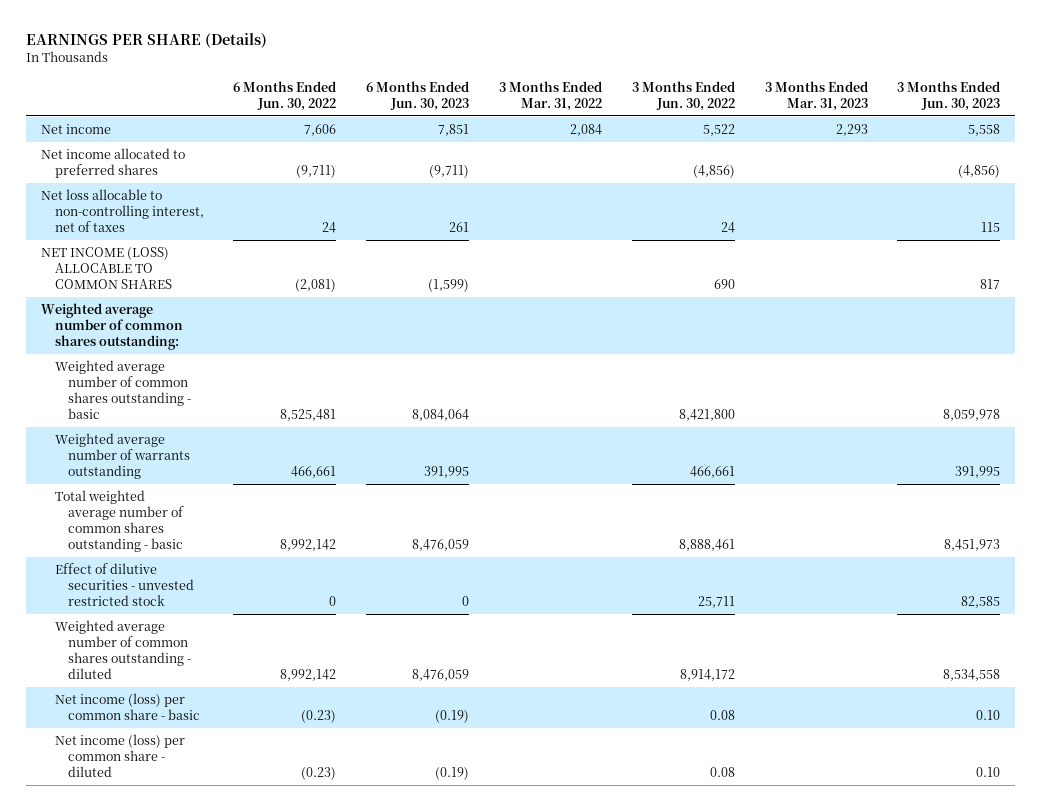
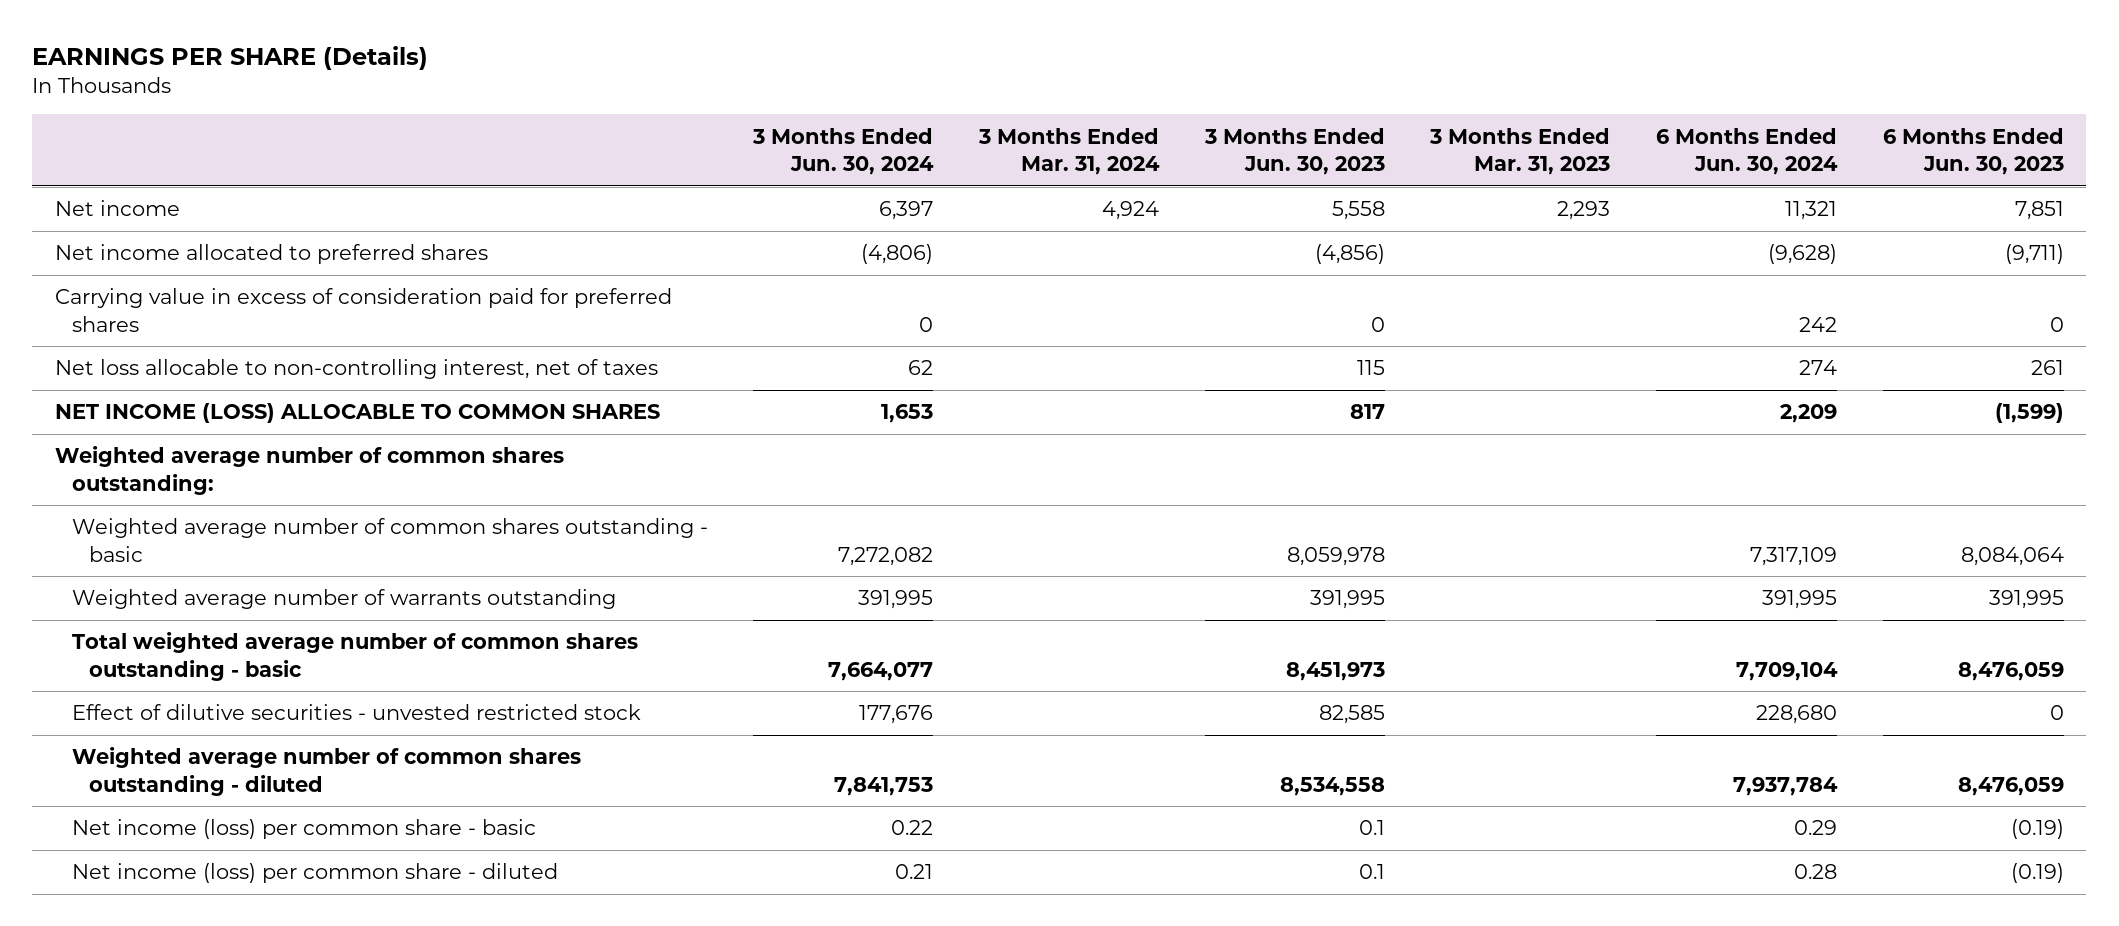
- | 6 Months Ended Jun. 30, 2022 | 6 Months Ended Jun. 30, 2023 | 3 Months Ended Mar. 31, 2022 | 3 Months Ended Jun. 30, 2022 | 3 Months Ended Mar. 31, 2023 | 3 Months Ended Jun. 30, 2023
+ | 3 Months Ended Jun. 30, 2024 | 3 Months Ended Mar. 31, 2024 | 3 Months Ended Jun. 30, 2023 | 3 Months Ended Mar. 31, 2023 | 6 Months Ended Jun. 30, 2024 | 6 Months Ended Jun. 30, 2023
+ Carrying value in excess of consideration paid for preferred shares | 0 | | 0 | | 242 | 0
- Net income (loss) per common share - basic | (0.23) | (0.19) | | 0.08 | | 0.10
- Net income (loss) per common share - diluted | (0.23) | (0.19) | | 0.08 | | 0.10
+ Net income (loss) per common share - basic | 0.22 | | 0.1 | | 0.29 | (0.19)
+ Net income (loss) per common share - diluted | 0.21 | | 0.1 | | 0.28 | (0.19)

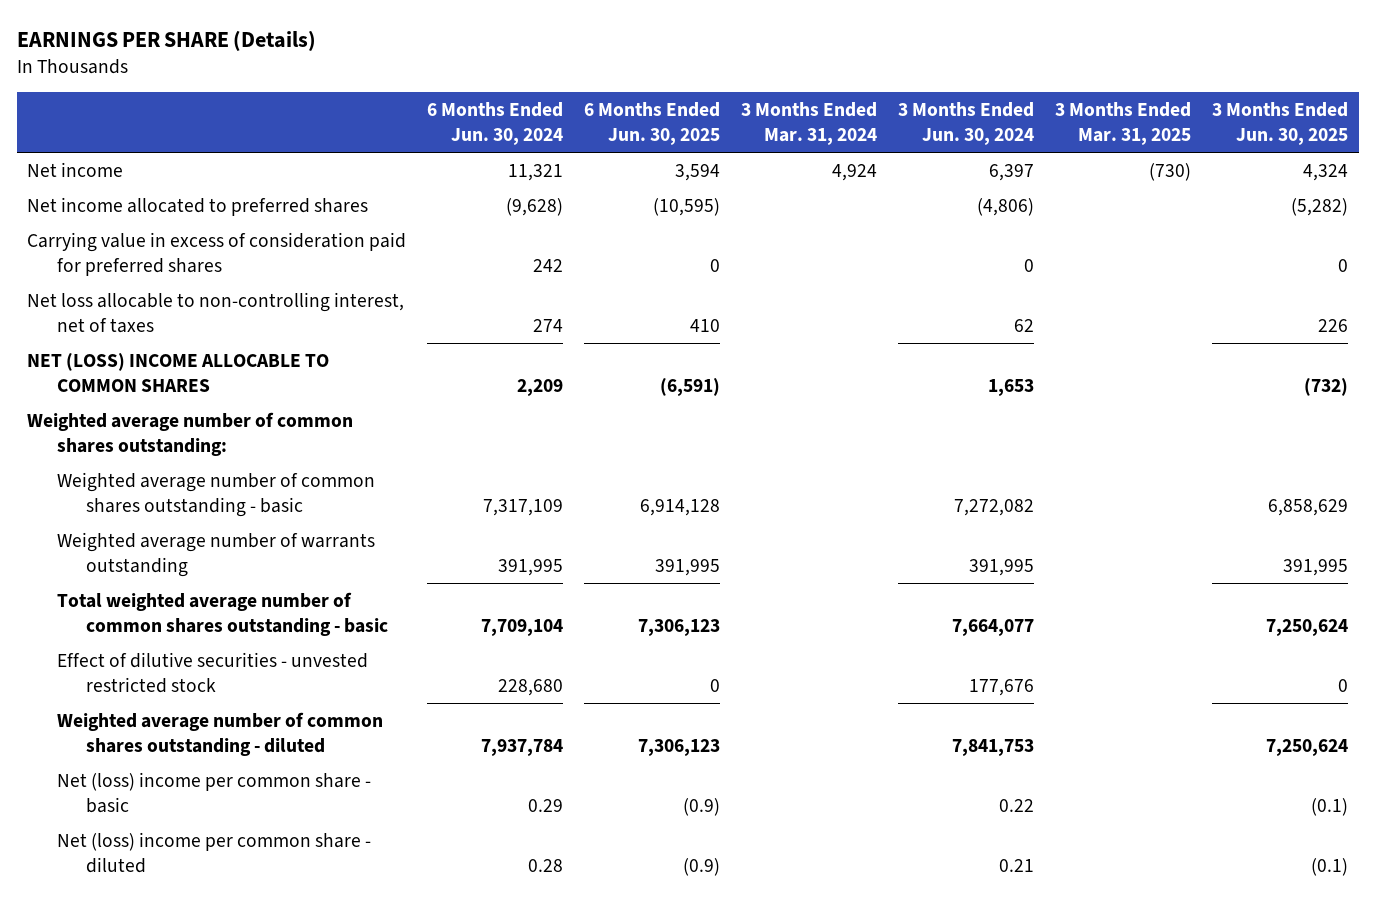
- | 3 Months Ended Jun. 30, 2024 | 3 Months Ended Mar. 31, 2024 | 3 Months Ended Jun. 30, 2023 | 3 Months Ended Mar. 31, 2023 | 6 Months Ended Jun. 30, 2024 | 6 Months Ended Jun. 30, 2023
+ | 6 Months Ended Jun. 30, 2024 | 6 Months Ended Jun. 30, 2025 | 3 Months Ended Mar. 31, 2024 | 3 Months Ended Jun. 30, 2024 | 3 Months Ended Mar. 31, 2025 | 3 Months Ended Jun. 30, 2025
- NET INCOME (LOSS) ALLOCABLE TO COMMON SHARES | 1,653 | | 817 | | 2,209 | (1,599)
+ NET (LOSS) INCOME ALLOCABLE TO COMMON SHARES | 2,209 | (6,591) | | 1,653 | | (732)
- Net income (loss) per common share - basic | 0.22 | | 0.1 | | 0.29 | (0.19)
- Net income (loss) per common share - diluted | 0.21 | | 0.1 | | 0.28 | (0.19)
+ Net (loss) income per common share - basic | 0.29 | (0.9) | | 0.22 | | (0.1)
+ Net (loss) income per common share - diluted | 0.28 | (0.9) | | 0.21 | | (0.1)

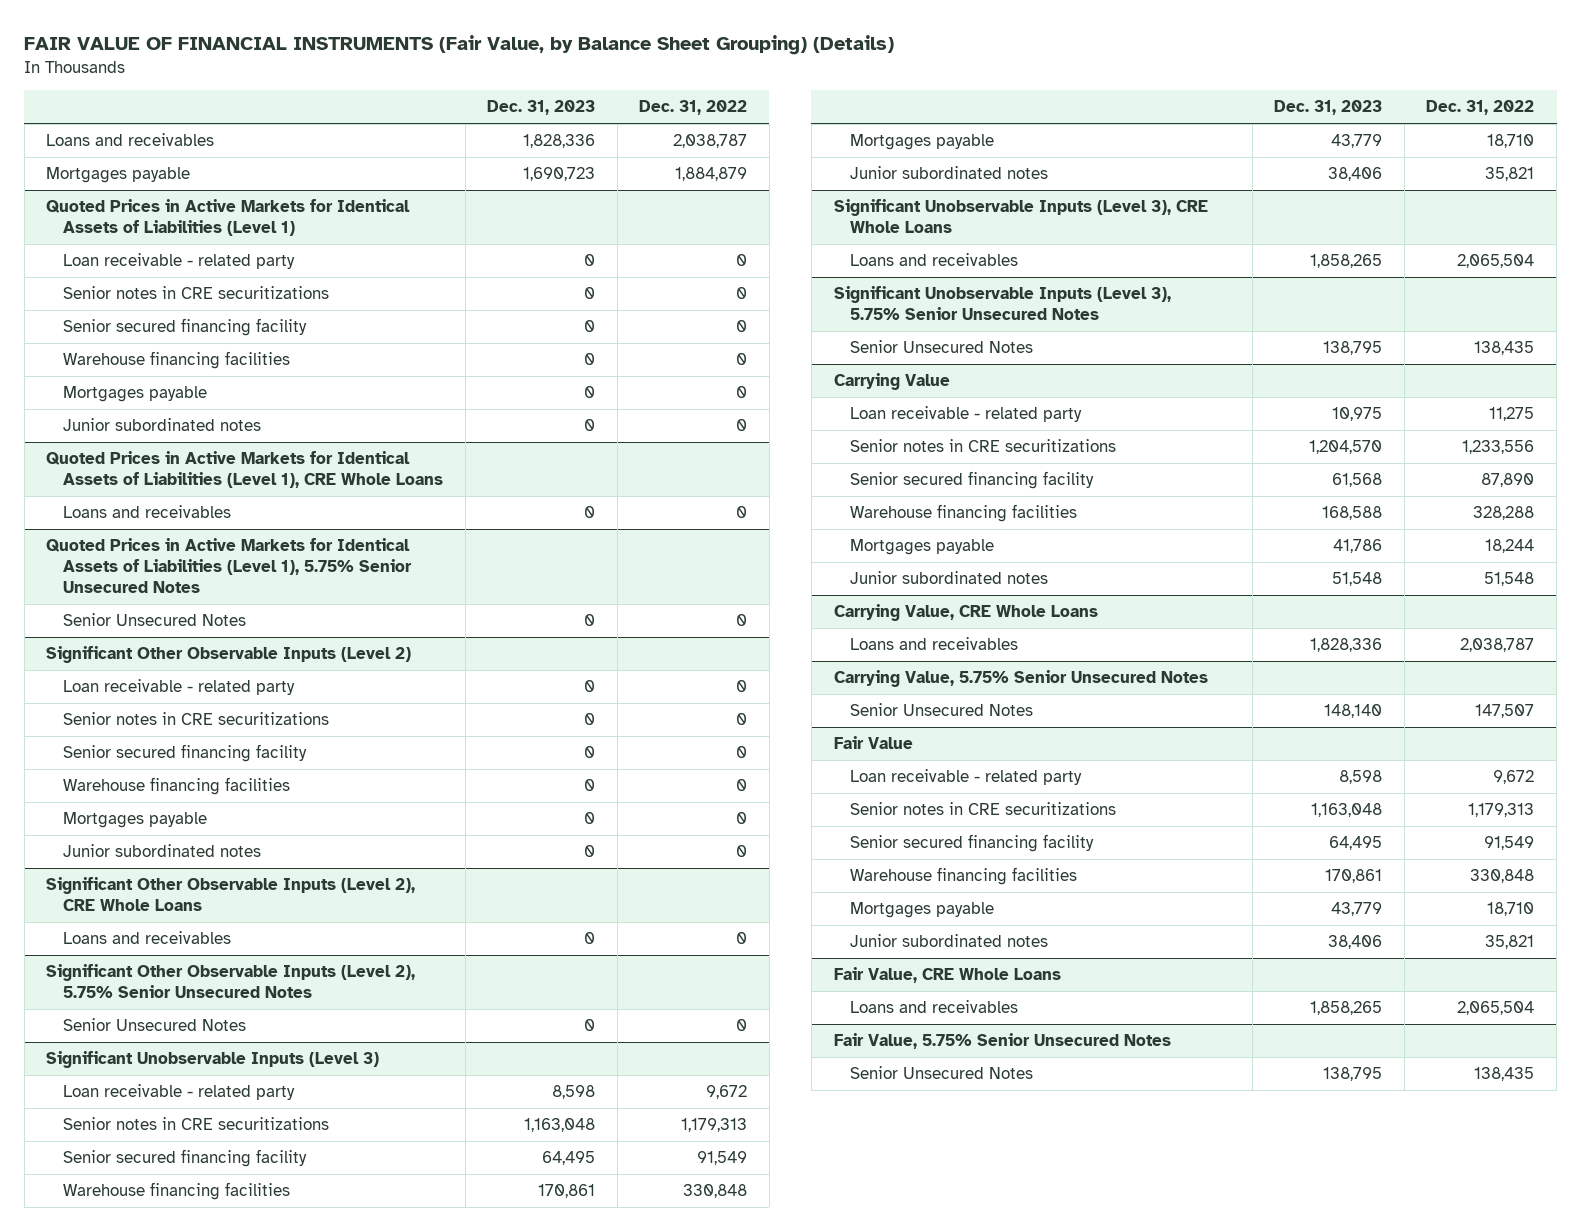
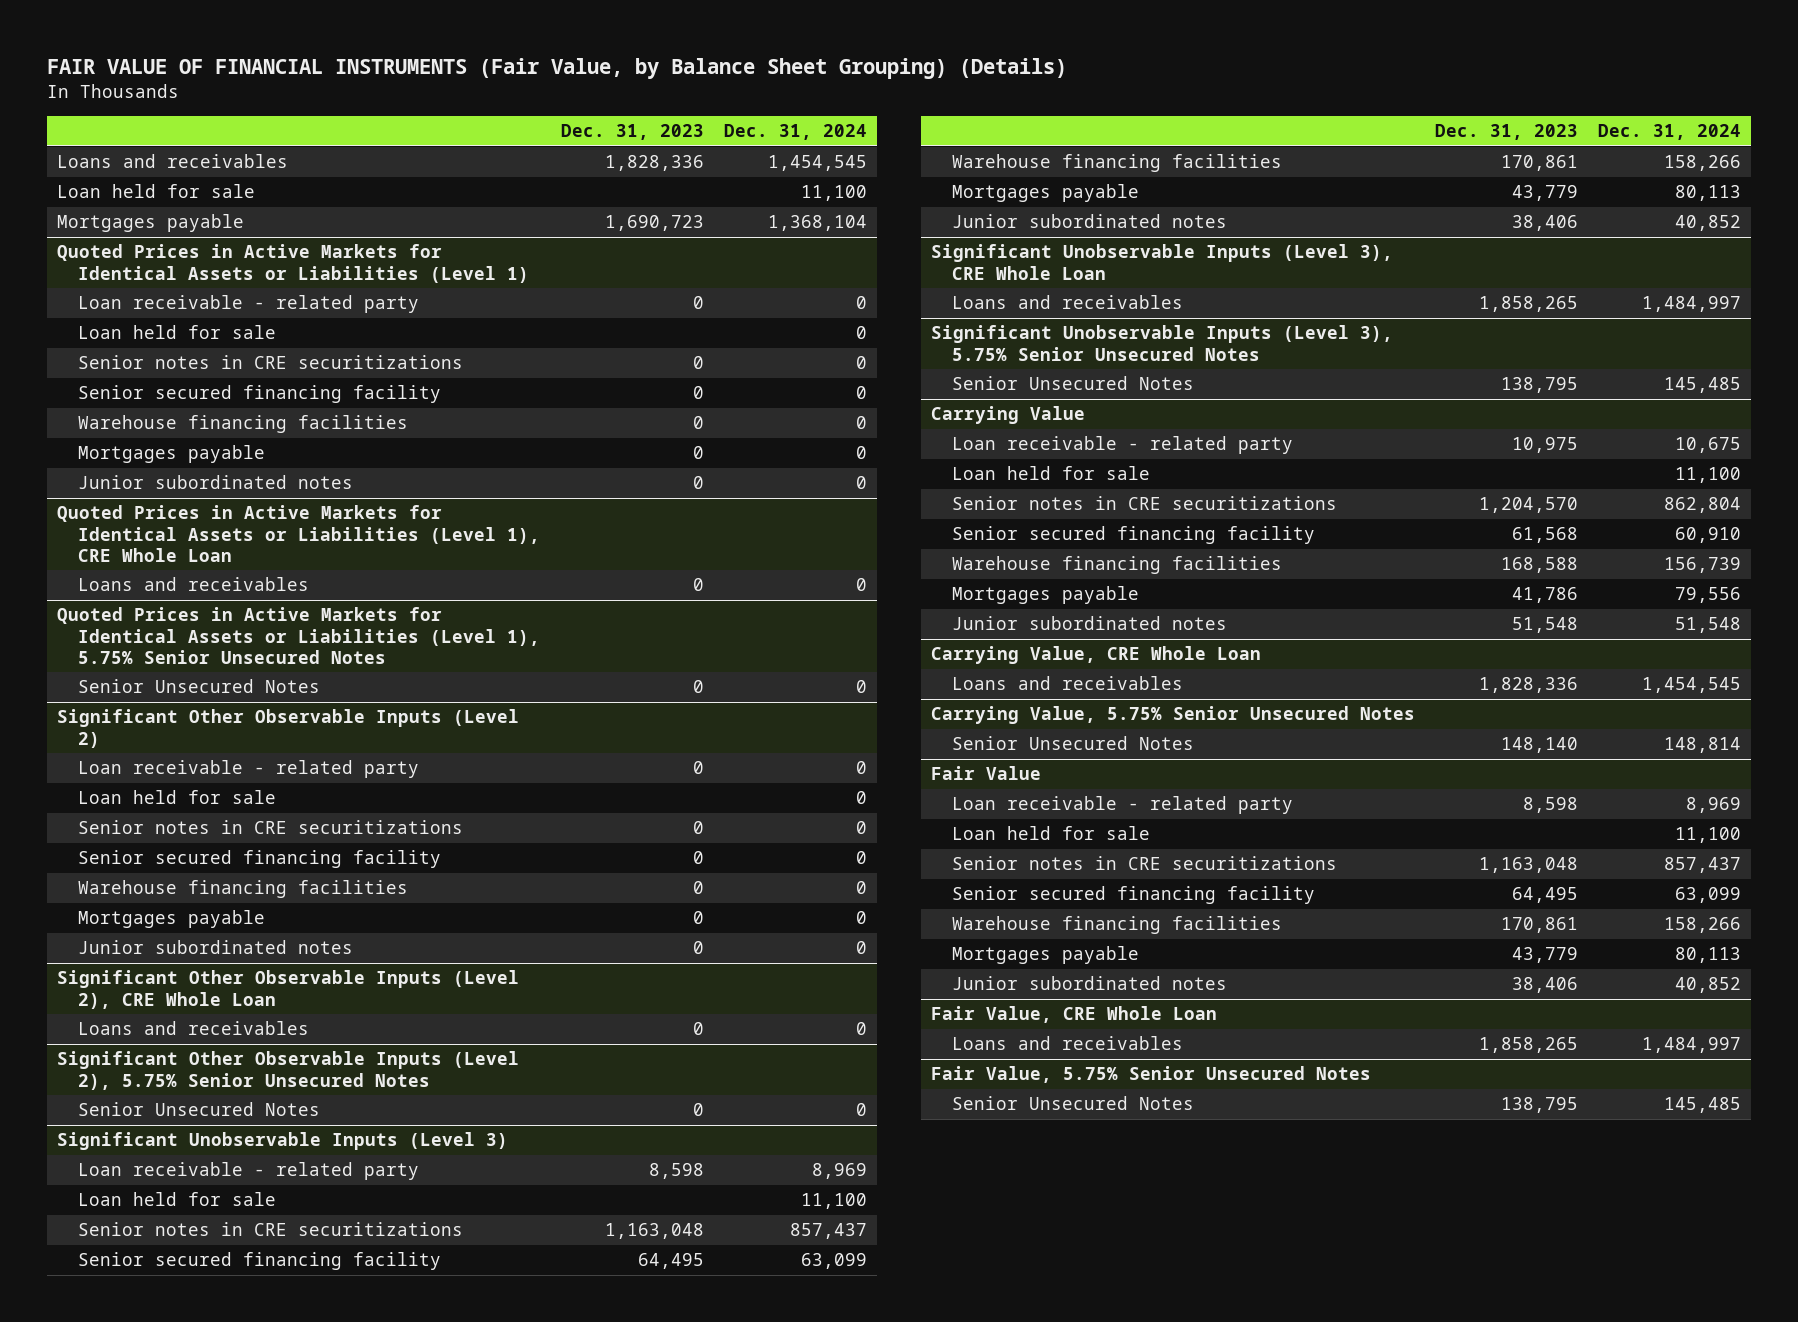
- | Dec. 31, 2023 | Dec. 31, 2022
+ | Dec. 31, 2023 | Dec. 31, 2024
+ Loan held for sale | | 11,100
- Quoted Prices in Active Markets for Identical Assets of Liabilities (Level 1)
+ Quoted Prices in Active Markets for Identical Assets or Liabilities (Level 1)
+ Loan held for sale | | 0
- Quoted Prices in Active Markets for Identical Assets of Liabilities (Level 1), CRE Whole Loans
+ Quoted Prices in Active Markets for Identical Assets or Liabilities (Level 1), CRE Whole Loan
- Quoted Prices in Active Markets for Identical Assets of Liabilities (Level 1), 5.75% Senior Unsecured Notes
+ Quoted Prices in Active Markets for Identical Assets or Liabilities (Level 1), 5.75% Senior Unsecured Notes
@ Significant Other Observable Inputs (Level 2)
+ Loan held for sale | | 0
- Significant Other Observable Inputs (Level 2), CRE Whole Loans
+ Significant Other Observable Inputs (Level 2), CRE Whole Loan
@ Significant Unobservable Inputs (Level 3)
+ Loan held for sale | | 11,100
- Significant Unobservable Inputs (Level 3), CRE Whole Loans
+ Significant Unobservable Inputs (Level 3), CRE Whole Loan
@ Carrying Value
+ Loan held for sale | | 11,100
- Carrying Value, CRE Whole Loans
+ Carrying Value, CRE Whole Loan
@ Fair Value
+ Loan held for sale | | 11,100
- Fair Value, CRE Whole Loans
+ Fair Value, CRE Whole Loan

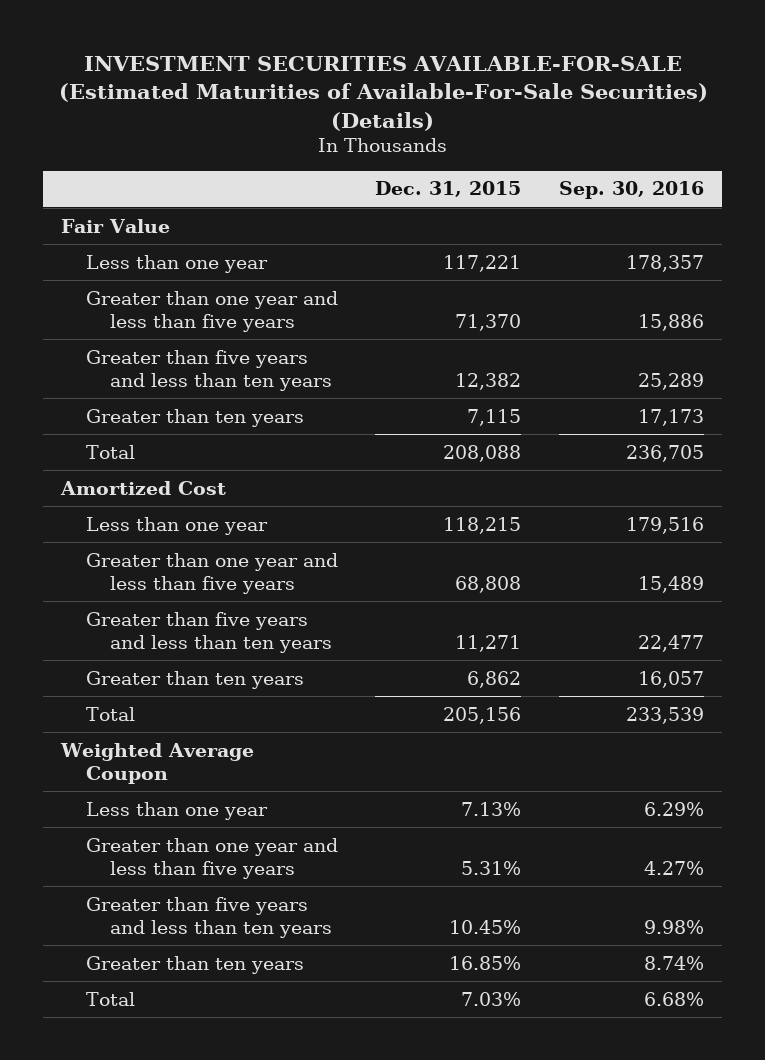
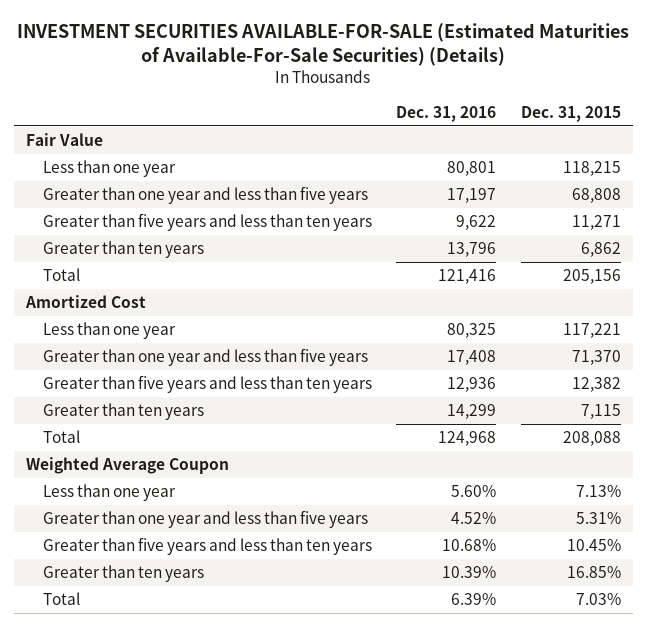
- | Dec. 31, 2015 | Sep. 30, 2016
+ | Dec. 31, 2016 | Dec. 31, 2015
moved down: Amortized Cost
moved down: Less than one year | 80,325 | 117,221
moved down: Greater than one year and less than five years | 17,408 | 71,370
moved down: Greater than five years and less than ten years | 12,936 | 12,382
moved down: Greater than ten years | 14,299 | 7,115
moved down: Total | 124,968 | 208,088

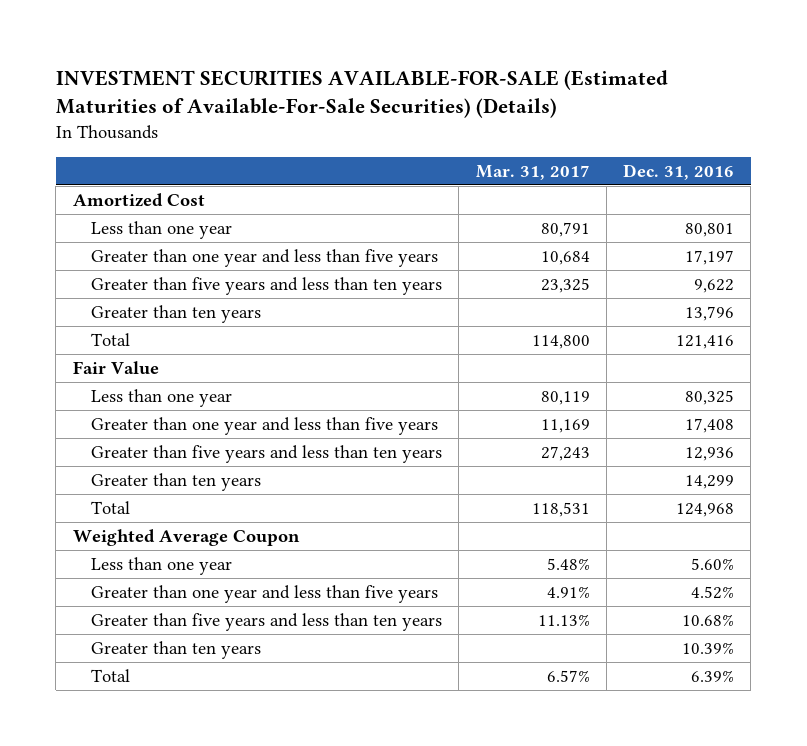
- | Dec. 31, 2016 | Dec. 31, 2015
+ | Mar. 31, 2017 | Dec. 31, 2016
moved up: Amortized Cost
moved down: Fair Value

